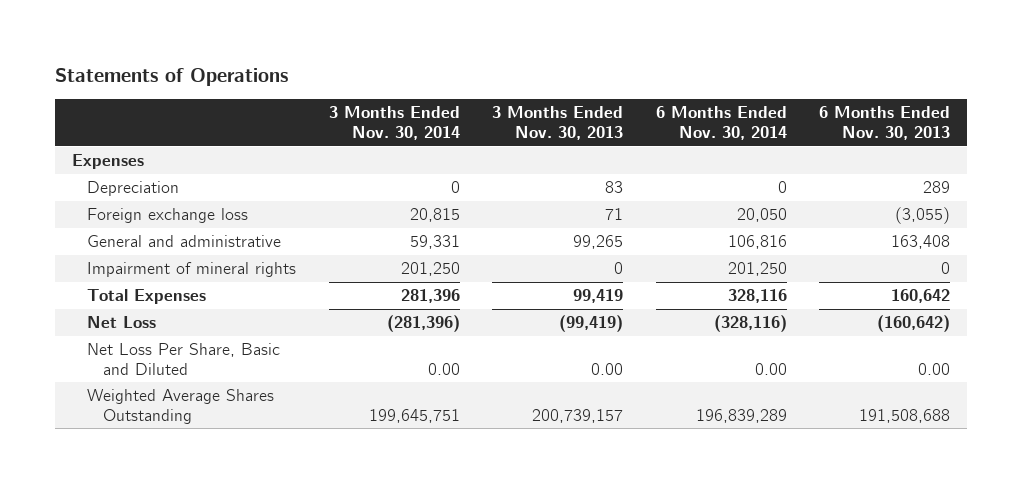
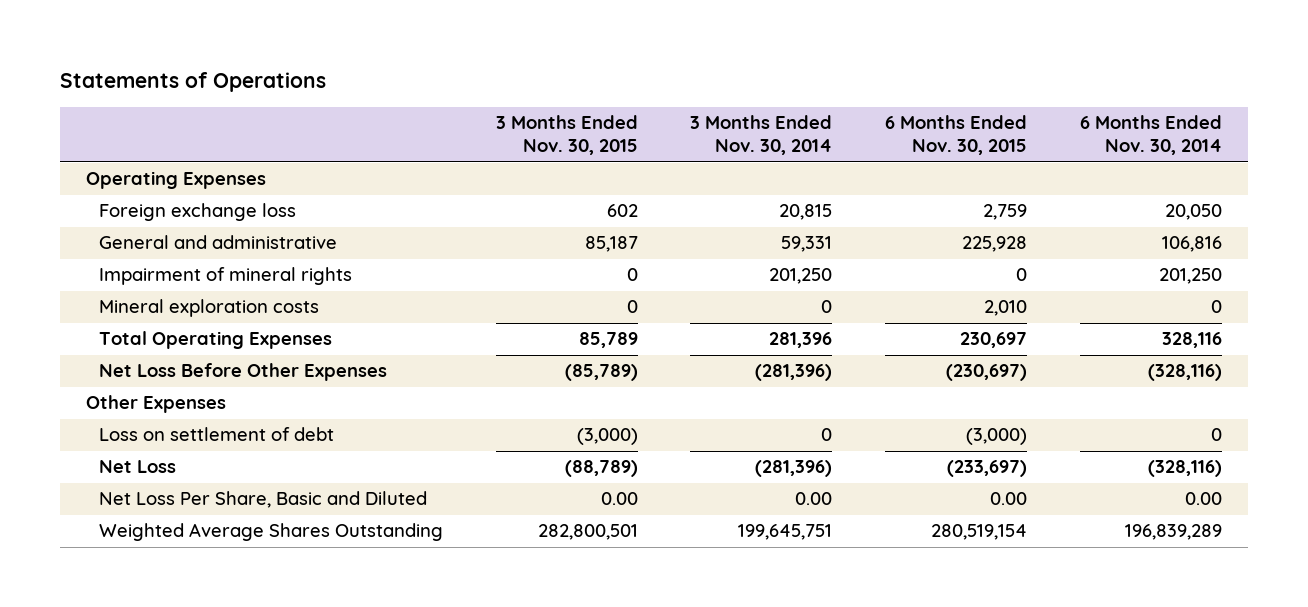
- | 3 Months Ended Nov. 30, 2014 | 3 Months Ended Nov. 30, 2013 | 6 Months Ended Nov. 30, 2014 | 6 Months Ended Nov. 30, 2013
+ | 3 Months Ended Nov. 30, 2015 | 3 Months Ended Nov. 30, 2014 | 6 Months Ended Nov. 30, 2015 | 6 Months Ended Nov. 30, 2014
- Expenses
- Depreciation | 0 | 83 | 0 | 289
+ Operating Expenses
- Total Expenses | 281,396 | 99,419 | 328,116 | 160,642
+ Mineral exploration costs | 0 | 0 | 2,010 | 0
+ Total Operating Expenses | 85,789 | 281,396 | 230,697 | 328,116
+ Net Loss Before Other Expenses | (85,789) | (281,396) | (230,697) | (328,116)
+ Other Expenses
+ Loss on settlement of debt | (3,000) | 0 | (3,000) | 0

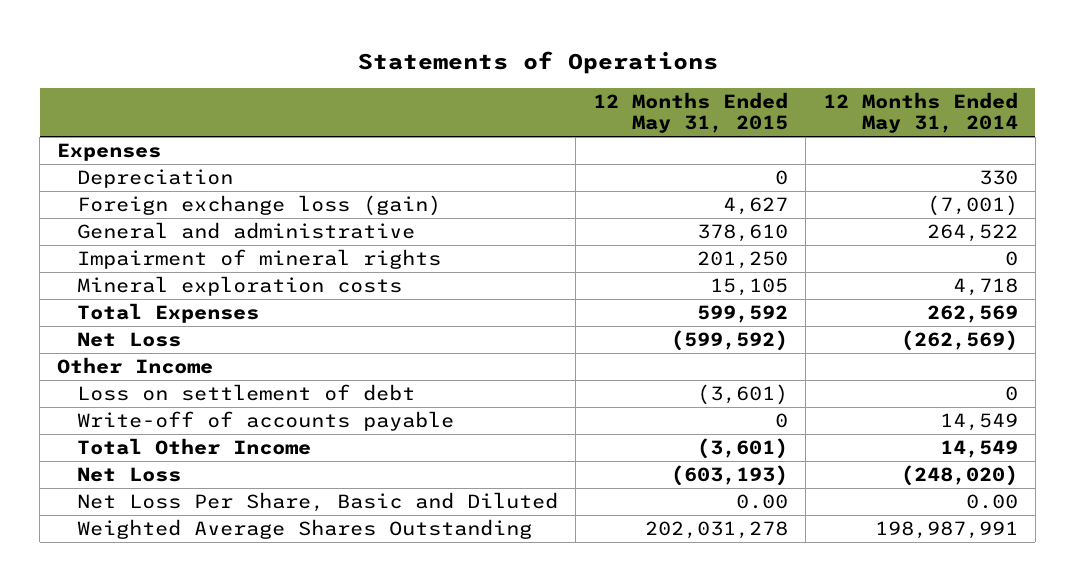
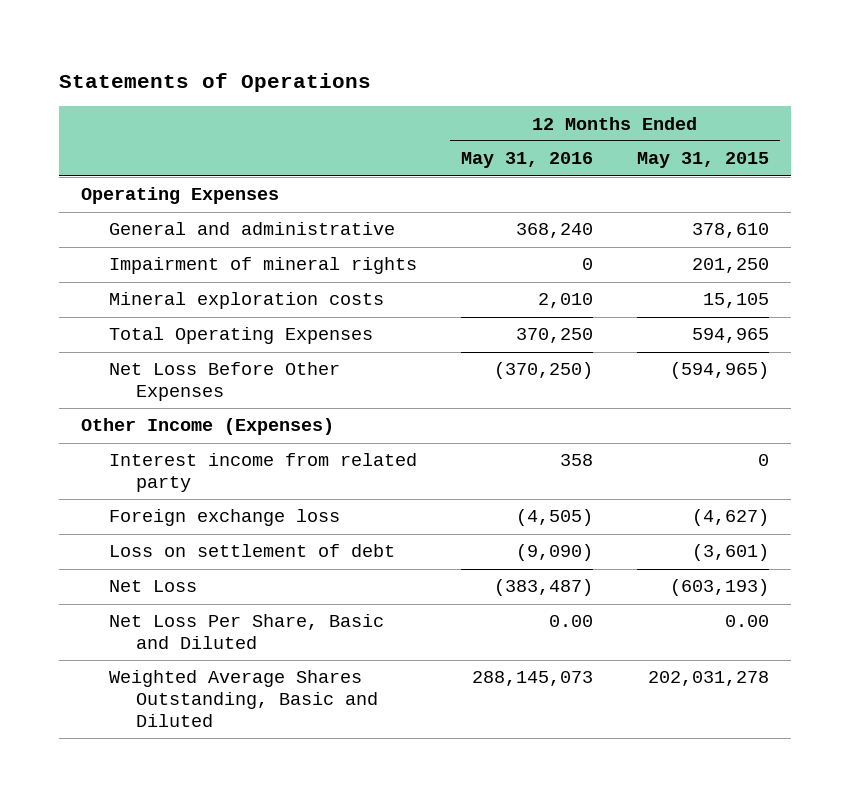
- | 12 Months Ended May 31, 2015 | 12 Months Ended May 31, 2014
+ | 12 Months Ended May 31, 2016 | 12 Months Ended May 31, 2015
- Expenses
- Depreciation | 0 | 330
- Foreign exchange loss (gain) | 4,627 | (7,001)
+ Operating Expenses
- Total Expenses | 599,592 | 262,569
- Net Loss | (599,592) | (262,569)
- Other Income
+ Total Operating Expenses | 370,250 | 594,965
+ Net Loss Before Other Expenses | (370,250) | (594,965)
+ Other Income (Expenses)
+ Interest income from related party | 358 | 0
+ Foreign exchange loss | (4,505) | (4,627)
- Write-off of accounts payable | 0 | 14,549
- Total Other Income | (3,601) | 14,549
- Weighted Average Shares Outstanding | 202,031,278 | 198,987,991
+ Weighted Average Shares Outstanding, Basic and Diluted | 288,145,073 | 202,031,278

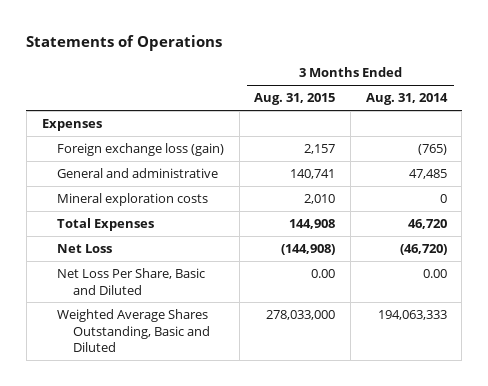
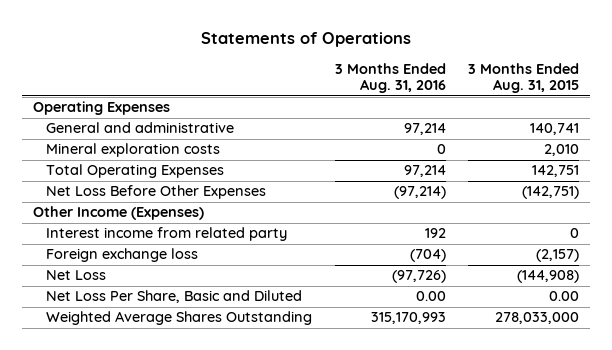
- | 3 Months Ended Aug. 31, 2015 | 3 Months Ended Aug. 31, 2014
+ | 3 Months Ended Aug. 31, 2016 | 3 Months Ended Aug. 31, 2015
- Expenses
- Foreign exchange loss (gain) | 2,157 | (765)
+ Operating Expenses
- Total Expenses | 144,908 | 46,720
+ Total Operating Expenses | 97,214 | 142,751
+ Net Loss Before Other Expenses | (97,214) | (142,751)
+ Other Income (Expenses)
+ Interest income from related party | 192 | 0
+ Foreign exchange loss | (704) | (2,157)
- Weighted Average Shares Outstanding, Basic and Diluted | 278,033,000 | 194,063,333
+ Weighted Average Shares Outstanding | 315,170,993 | 278,033,000

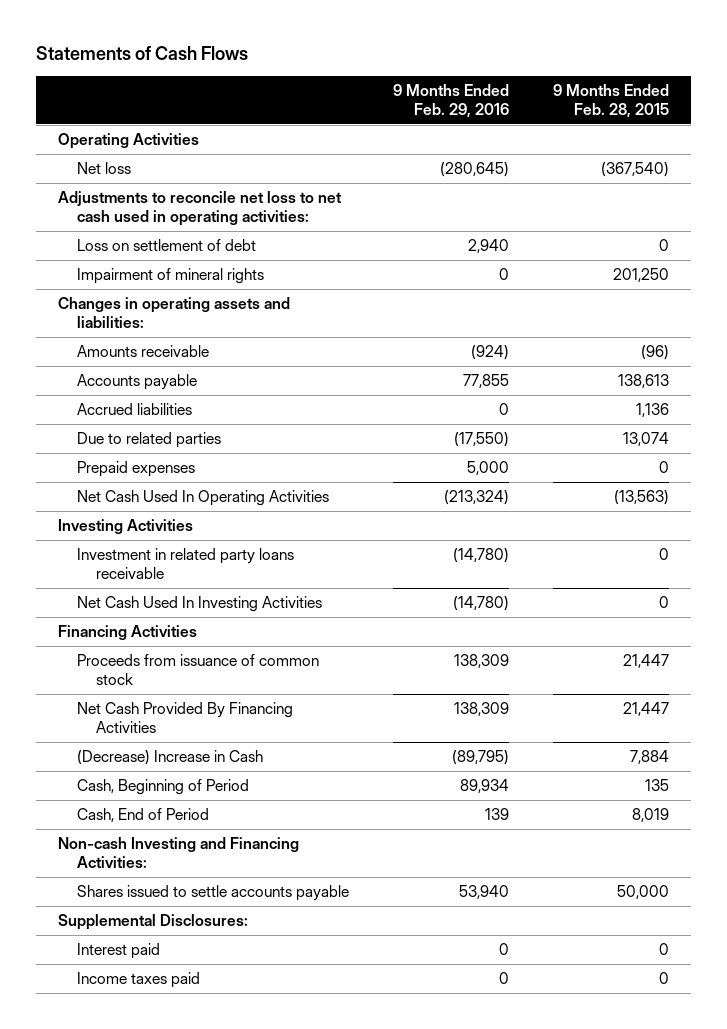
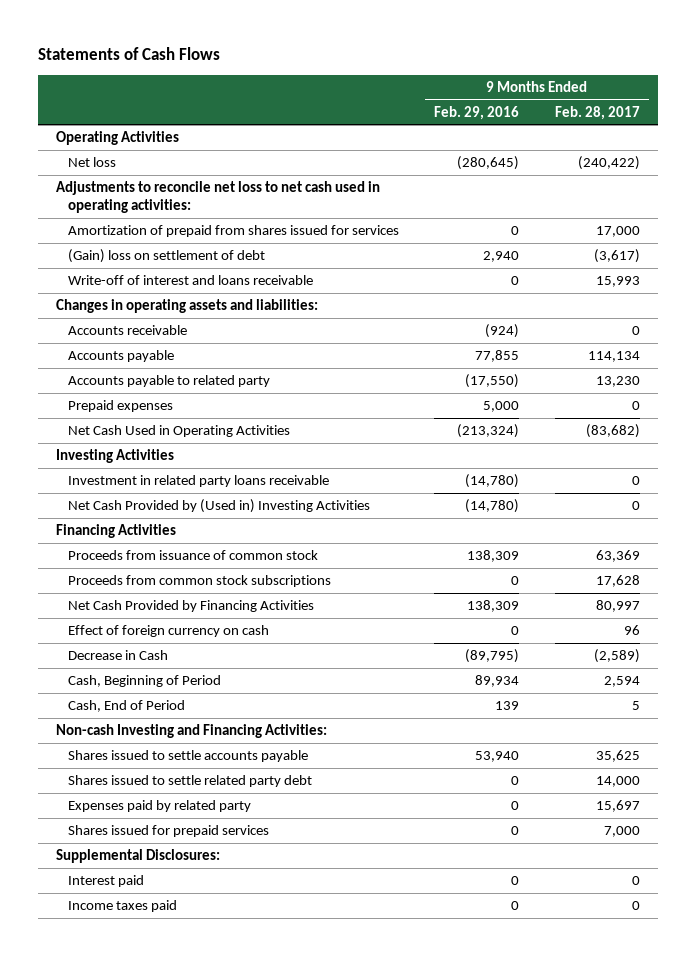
- | 9 Months Ended Feb. 29, 2016 | 9 Months Ended Feb. 28, 2015
+ | 9 Months Ended Feb. 29, 2016 | 9 Months Ended Feb. 28, 2017
- Loss on settlement of debt | 2,940 | 0
- Impairment of mineral rights | 0 | 201,250
+ Amortization of prepaid from shares issued for services | 0 | 17,000
+ (Gain) loss on settlement of debt | 2,940 | (3,617)
+ Write-off of interest and loans receivable | 0 | 15,993
- Amounts receivable | (924) | (96)
+ Accounts receivable | (924) | 0
- Accrued liabilities | 0 | 1,136
- Due to related parties | (17,550) | 13,074
+ Accounts payable to related party | (17,550) | 13,230
- Net Cash Used In Operating Activities | (213,324) | (13,563)
+ Net Cash Used in Operating Activities | (213,324) | (83,682)
- Net Cash Used In Investing Activities | (14,780) | 0
+ Net Cash Provided by (Used in) Investing Activities | (14,780) | 0
- Net Cash Provided By Financing Activities | 138,309 | 21,447
- (Decrease) Increase in Cash | (89,795) | 7,884
+ Proceeds from common stock subscriptions | 0 | 17,628
+ Net Cash Provided by Financing Activities | 138,309 | 80,997
+ Effect of foreign currency on cash | 0 | 96
+ Decrease in Cash | (89,795) | (2,589)
+ Shares issued to settle related party debt | 0 | 14,000
+ Expenses paid by related party | 0 | 15,697
+ Shares issued for prepaid services | 0 | 7,000

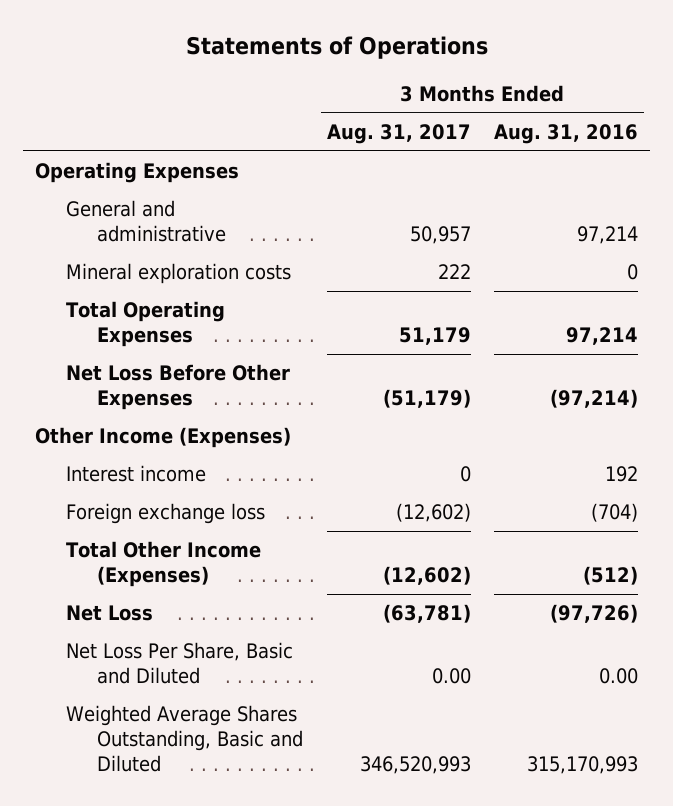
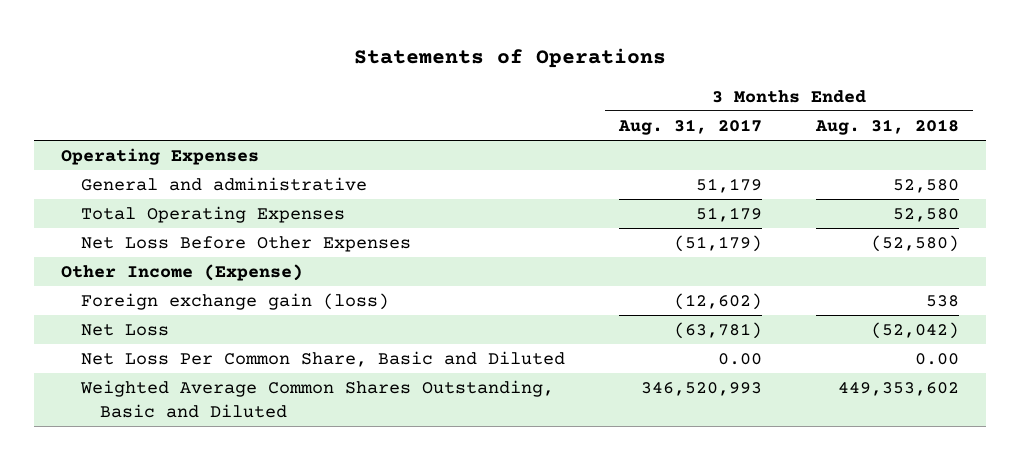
- | 3 Months Ended Aug. 31, 2017 | 3 Months Ended Aug. 31, 2016
+ | 3 Months Ended Aug. 31, 2017 | 3 Months Ended Aug. 31, 2018
- General and administrative | 50,957 | 97,214
- Mineral exploration costs | 222 | 0
+ General and administrative | 51,179 | 52,580
- Other Income (Expenses)
- Interest income | 0 | 192
- Foreign exchange loss | (12,602) | (704)
- Total Other Income (Expenses) | (12,602) | (512)
+ Other Income (Expense)
+ Foreign exchange gain (loss) | (12,602) | 538
- Net Loss Per Share, Basic and Diluted | 0.00 | 0.00
- Weighted Average Shares Outstanding, Basic and Diluted | 346,520,993 | 315,170,993
+ Net Loss Per Common Share, Basic and Diluted | 0.00 | 0.00
+ Weighted Average Common Shares Outstanding, Basic and Diluted | 346,520,993 | 449,353,602

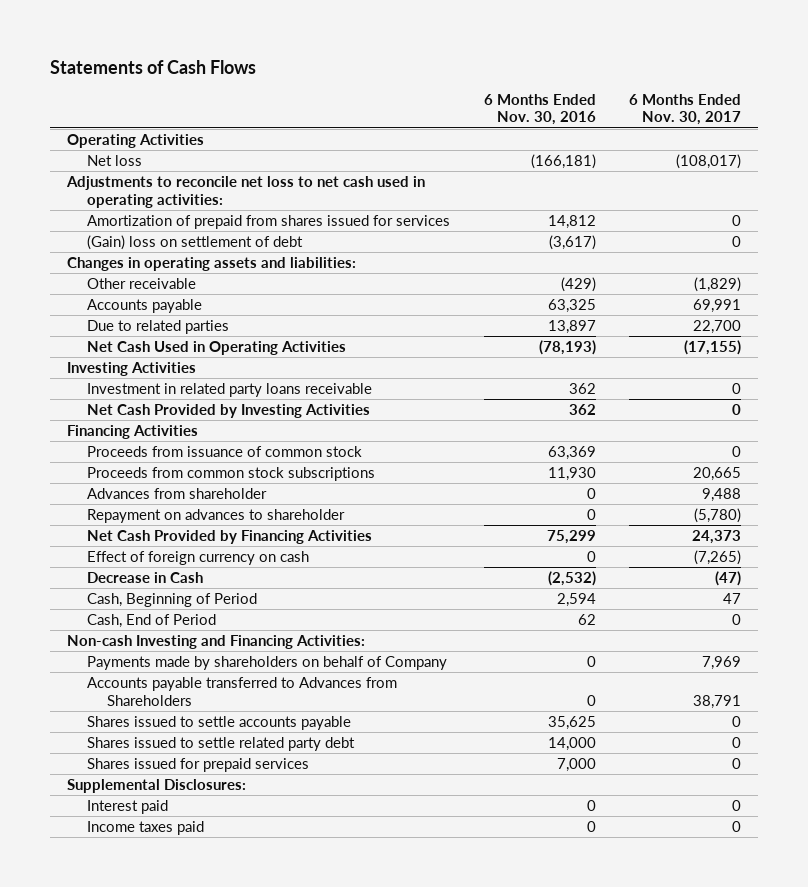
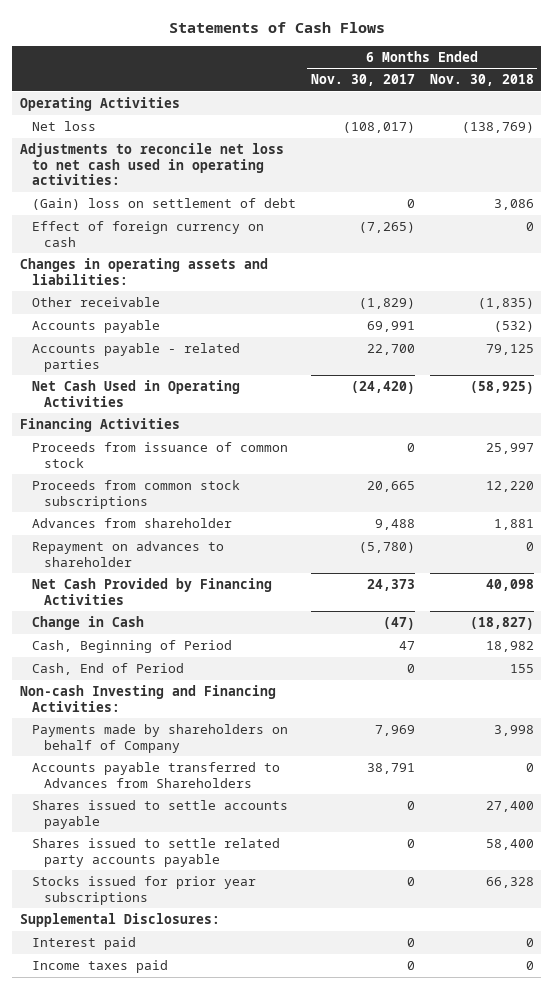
- | 6 Months Ended Nov. 30, 2016 | 6 Months Ended Nov. 30, 2017
+ | 6 Months Ended Nov. 30, 2017 | 6 Months Ended Nov. 30, 2018
- Amortization of prepaid from shares issued for services | 14,812 | 0
moved up: Effect of foreign currency on cash | (7,265) | 0
- Due to related parties | 13,897 | 22,700
- Net Cash Used in Operating Activities | (78,193) | (17,155)
- Investing Activities
- Investment in related party loans receivable | 362 | 0
- Net Cash Provided by Investing Activities | 362 | 0
+ Accounts payable - related parties | 22,700 | 79,125
+ Net Cash Used in Operating Activities | (24,420) | (58,925)
- Decrease in Cash | (2,532) | (47)
+ Change in Cash | (47) | (18,827)
- Shares issued to settle related party debt | 14,000 | 0
- Shares issued for prepaid services | 7,000 | 0
+ Shares issued to settle related party accounts payable | 0 | 58,400
+ Stocks issued for prior year subscriptions | 0 | 66,328

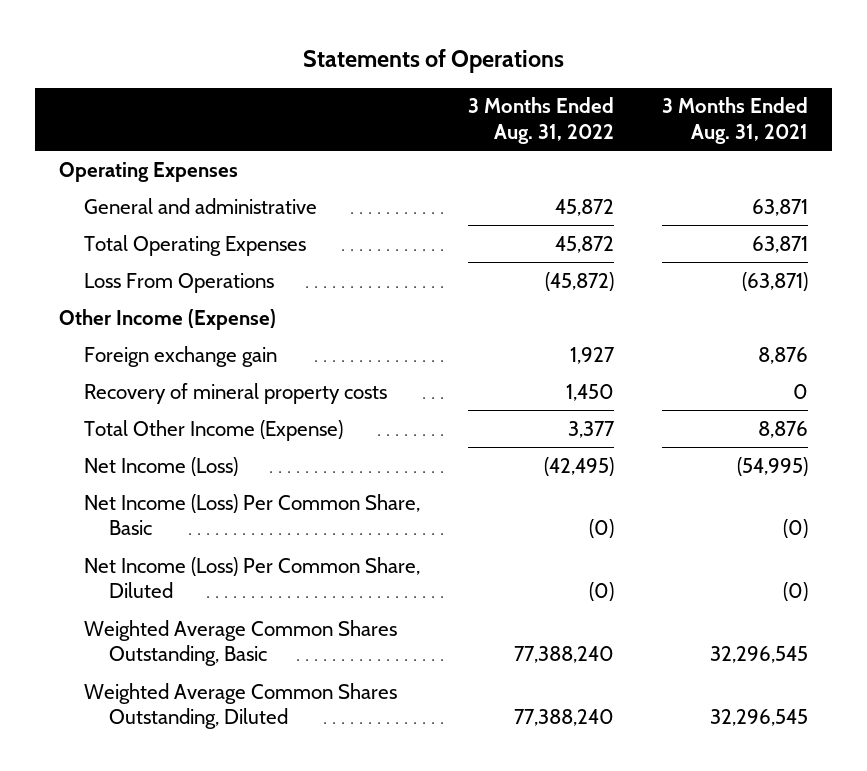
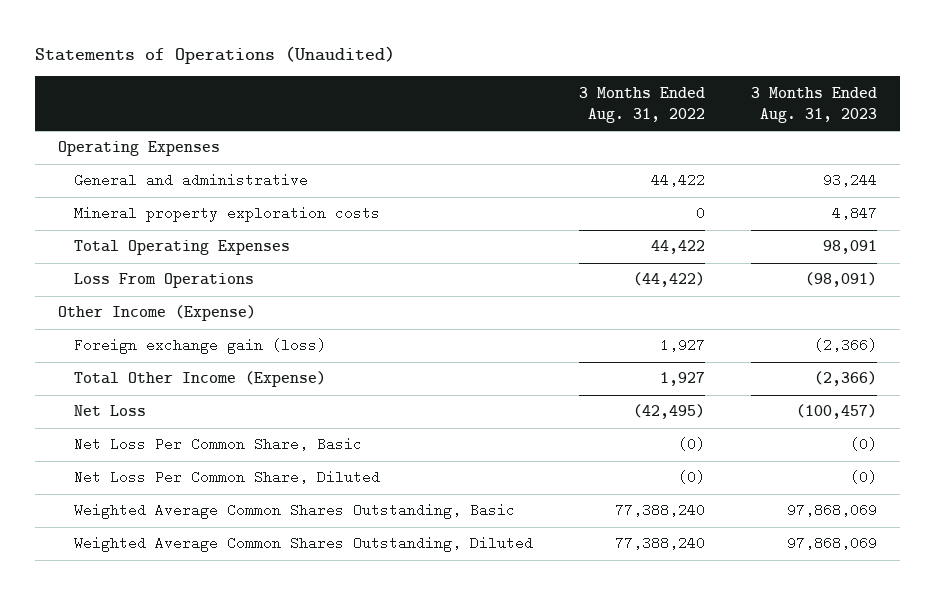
- Statements of Operations
+ Statements of Operations (Unaudited)
- | 3 Months Ended Aug. 31, 2022 | 3 Months Ended Aug. 31, 2021
+ | 3 Months Ended Aug. 31, 2022 | 3 Months Ended Aug. 31, 2023
- General and administrative | 45,872 | 63,871
- Total Operating Expenses | 45,872 | 63,871
- Loss From Operations | (45,872) | (63,871)
+ General and administrative | 44,422 | 93,244
+ Mineral property exploration costs | 0 | 4,847
+ Total Operating Expenses | 44,422 | 98,091
+ Loss From Operations | (44,422) | (98,091)
- Foreign exchange gain | 1,927 | 8,876
- Recovery of mineral property costs | 1,450 | 0
- Total Other Income (Expense) | 3,377 | 8,876
- Net Income (Loss) | (42,495) | (54,995)
- Net Income (Loss) Per Common Share, Basic | (0) | (0)
- Net Income (Loss) Per Common Share, Diluted | (0) | (0)
+ Foreign exchange gain (loss) | 1,927 | (2,366)
+ Total Other Income (Expense) | 1,927 | (2,366)
+ Net Loss | (42,495) | (100,457)
+ Net Loss Per Common Share, Basic | (0) | (0)
+ Net Loss Per Common Share, Diluted | (0) | (0)

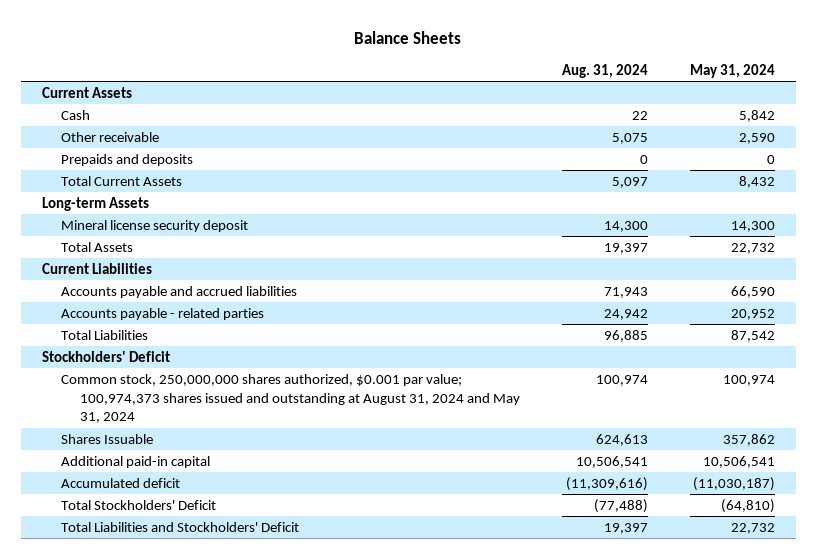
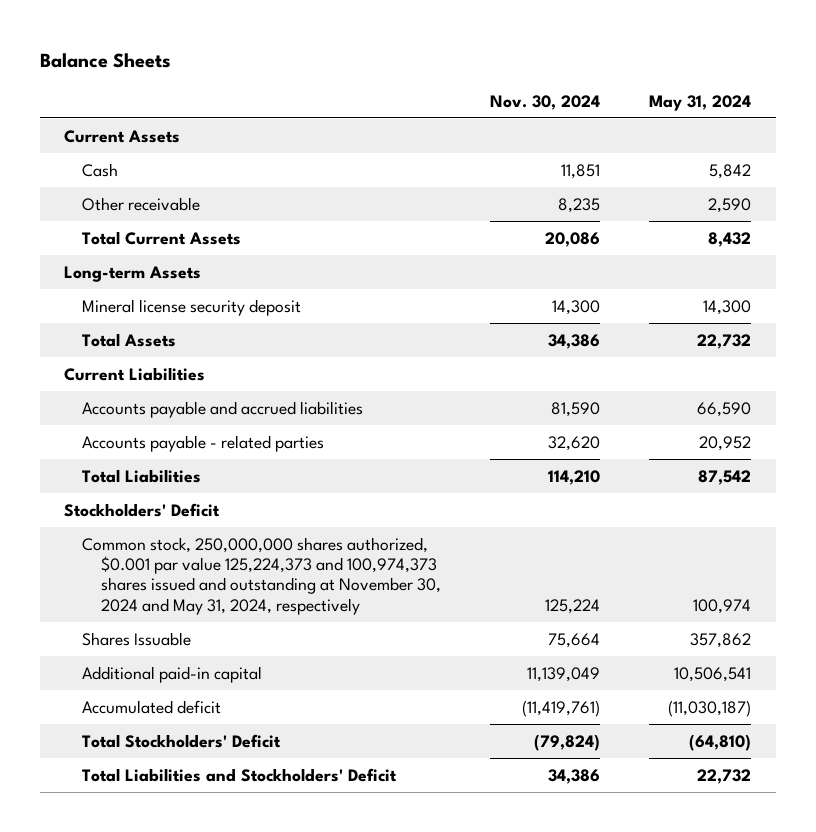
- | Aug. 31, 2024 | May 31, 2024
+ | Nov. 30, 2024 | May 31, 2024
- Prepaids and deposits | 0 | 0
- Common stock, 250,000,000 shares authorized, $0.001 par value; 100,974,373 shares issued and outstanding at August 31, 2024 and May 31, 2024 | 100,974 | 100,974
+ Common stock, 250,000,000 shares authorized, $0.001 par value 125,224,373 and 100,974,373 shares issued and outstanding at November 30, 2024 and May 31, 2024, respectively | 125,224 | 100,974

